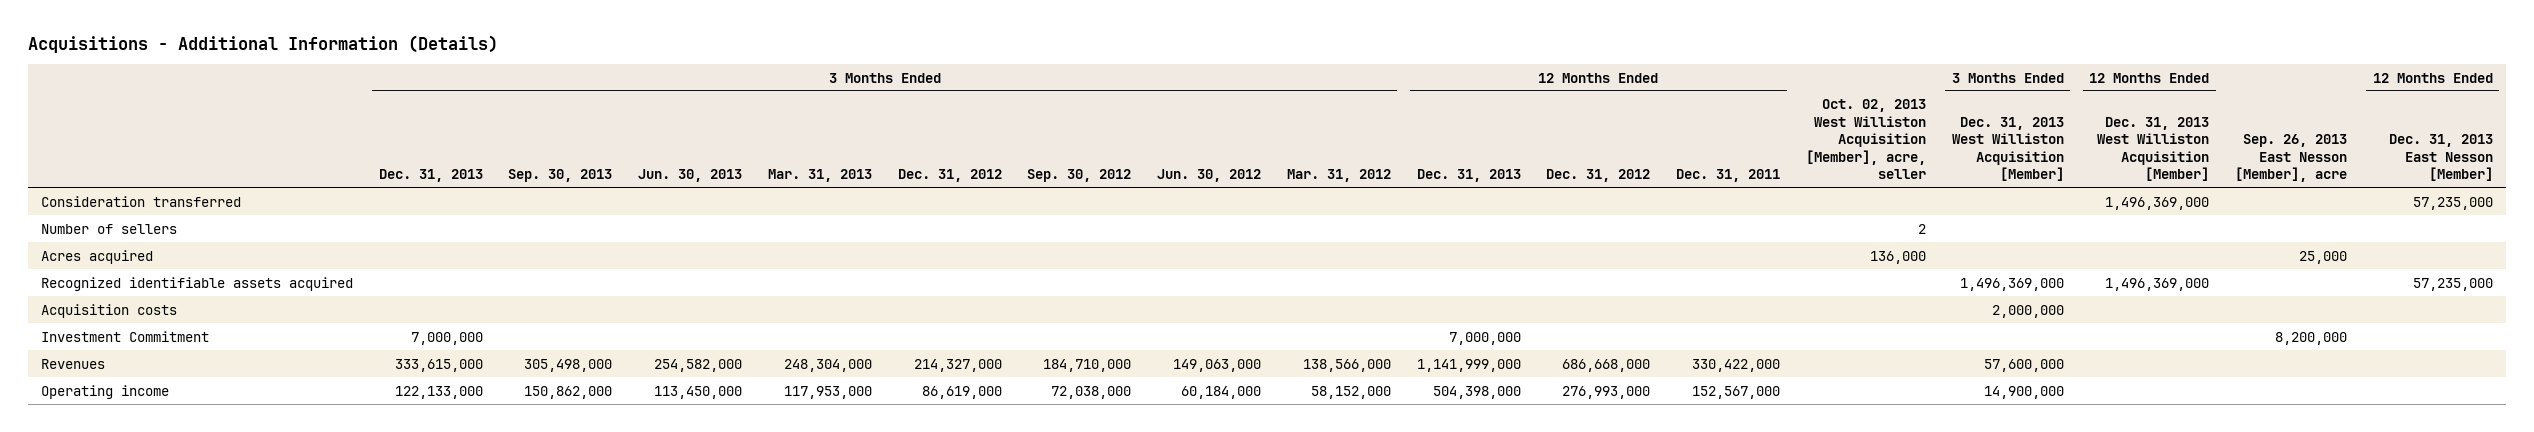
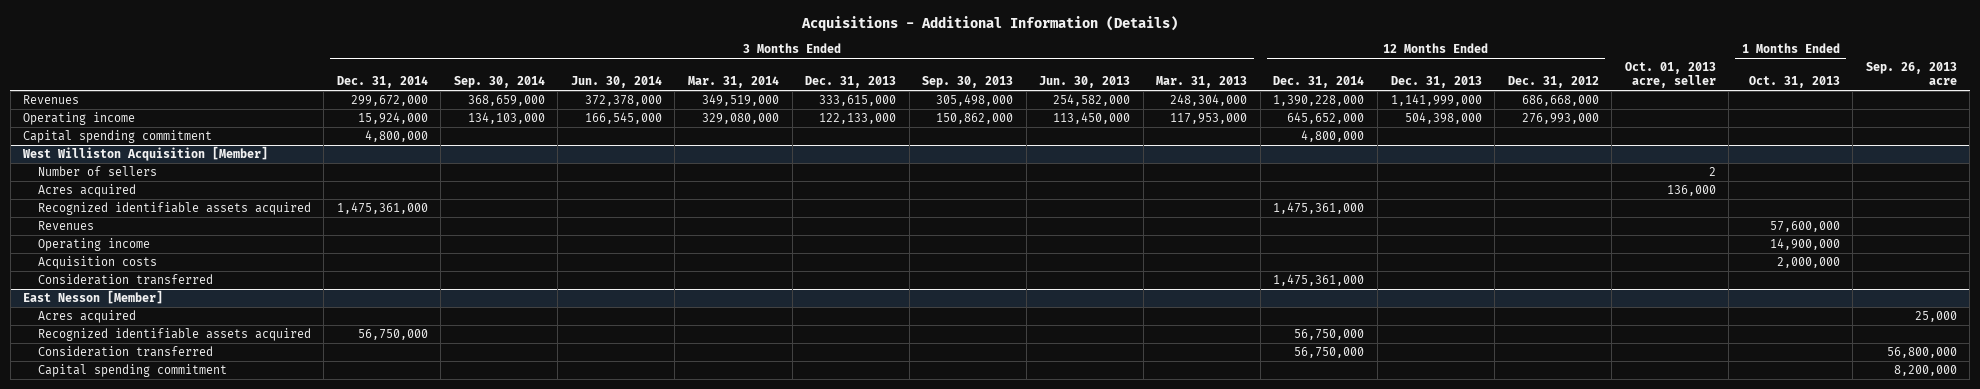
- | 3 Months Ended Dec. 31, 2013 | 3 Months Ended Sep. 30, 2013 | 3 Months Ended Jun. 30, 2013 | 3 Months Ended Mar. 31, 2013 | 3 Months Ended Dec. 31, 2012 | 3 Months Ended Sep. 30, 2012 | 3 Months Ended Jun. 30, 2012 | 3 Months Ended Mar. 31, 2012 | 12 Months Ended Dec. 31, 2013 | 12 Months Ended Dec. 31, 2012 | 12 Months Ended Dec. 31, 2011 | Oct. 02, 2013 West Williston Acquisition [Member], acre, seller | 3 Months Ended Dec. 31, 2013 West Williston Acquisition [Member] | 12 Months Ended Dec. 31, 2013 West Williston Acquisition [Member] | Sep. 26, 2013 East Nesson [Member], acre | 12 Months Ended Dec. 31, 2013 East Nesson [Member]
+ | 3 Months Ended Dec. 31, 2014 | 3 Months Ended Sep. 30, 2014 | 3 Months Ended Jun. 30, 2014 | 3 Months Ended Mar. 31, 2014 | 3 Months Ended Dec. 31, 2013 | 3 Months Ended Sep. 30, 2013 | 3 Months Ended Jun. 30, 2013 | 3 Months Ended Mar. 31, 2013 | 12 Months Ended Dec. 31, 2014 | 12 Months Ended Dec. 31, 2013 | 12 Months Ended Dec. 31, 2012 | Oct. 01, 2013 acre, seller | 1 Months Ended Oct. 31, 2013 | Sep. 26, 2013 acre
- Consideration transferred | | | | | | | | | | | | | | 1,496,369,000 | | 57,235,000
- Number of sellers | | | | | | | | | | | | 2 | | | |
- Acres acquired | | | | | | | | | | | | 136,000 | | | 25,000 |
- Recognized identifiable assets acquired | | | | | | | | | | | | | 1,496,369,000 | 1,496,369,000 | | 57,235,000
- Acquisition costs | | | | | | | | | | | | | 2,000,000 | | |
- Investment Commitment | 7,000,000 | | | | | | | | 7,000,000 | | | | | | 8,200,000 |
+ Capital spending commitment | 4,800,000 | | | | | | | | 4,800,000 | | | | |
+ West Williston Acquisition [Member]
+ Number of sellers | | | | | | | | | | | | 2 | |
+ Acres acquired | | | | | | | | | | | | 136,000 | |
+ Recognized identifiable assets acquired | 1,475,361,000 | | | | | | | | 1,475,361,000 | | | | |
+ Revenues | | | | | | | | | | | | | 57,600,000 |
+ Operating income | | | | | | | | | | | | | 14,900,000 |
+ Acquisition costs | | | | | | | | | | | | | 2,000,000 |
+ Consideration transferred | | | | | | | | | 1,475,361,000 | | | | |
+ East Nesson [Member]
+ Acres acquired | | | | | | | | | | | | | | 25,000
+ Recognized identifiable assets acquired | 56,750,000 | | | | | | | | 56,750,000 | | | | |
+ Consideration transferred | | | | | | | | | 56,750,000 | | | | | 56,800,000
+ Capital spending commitment | | | | | | | | | | | | | | 8,200,000

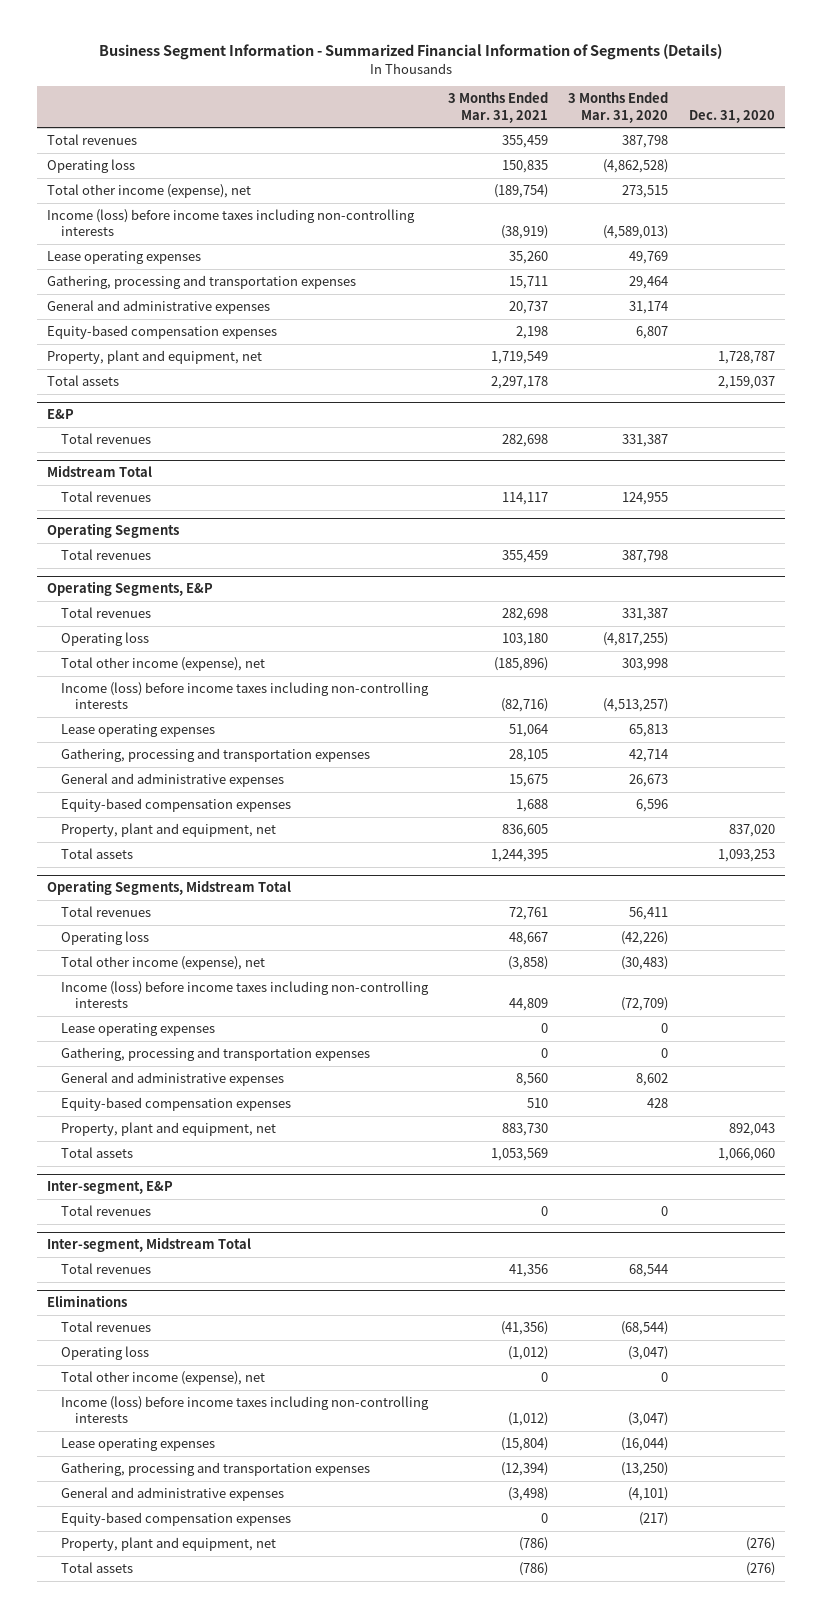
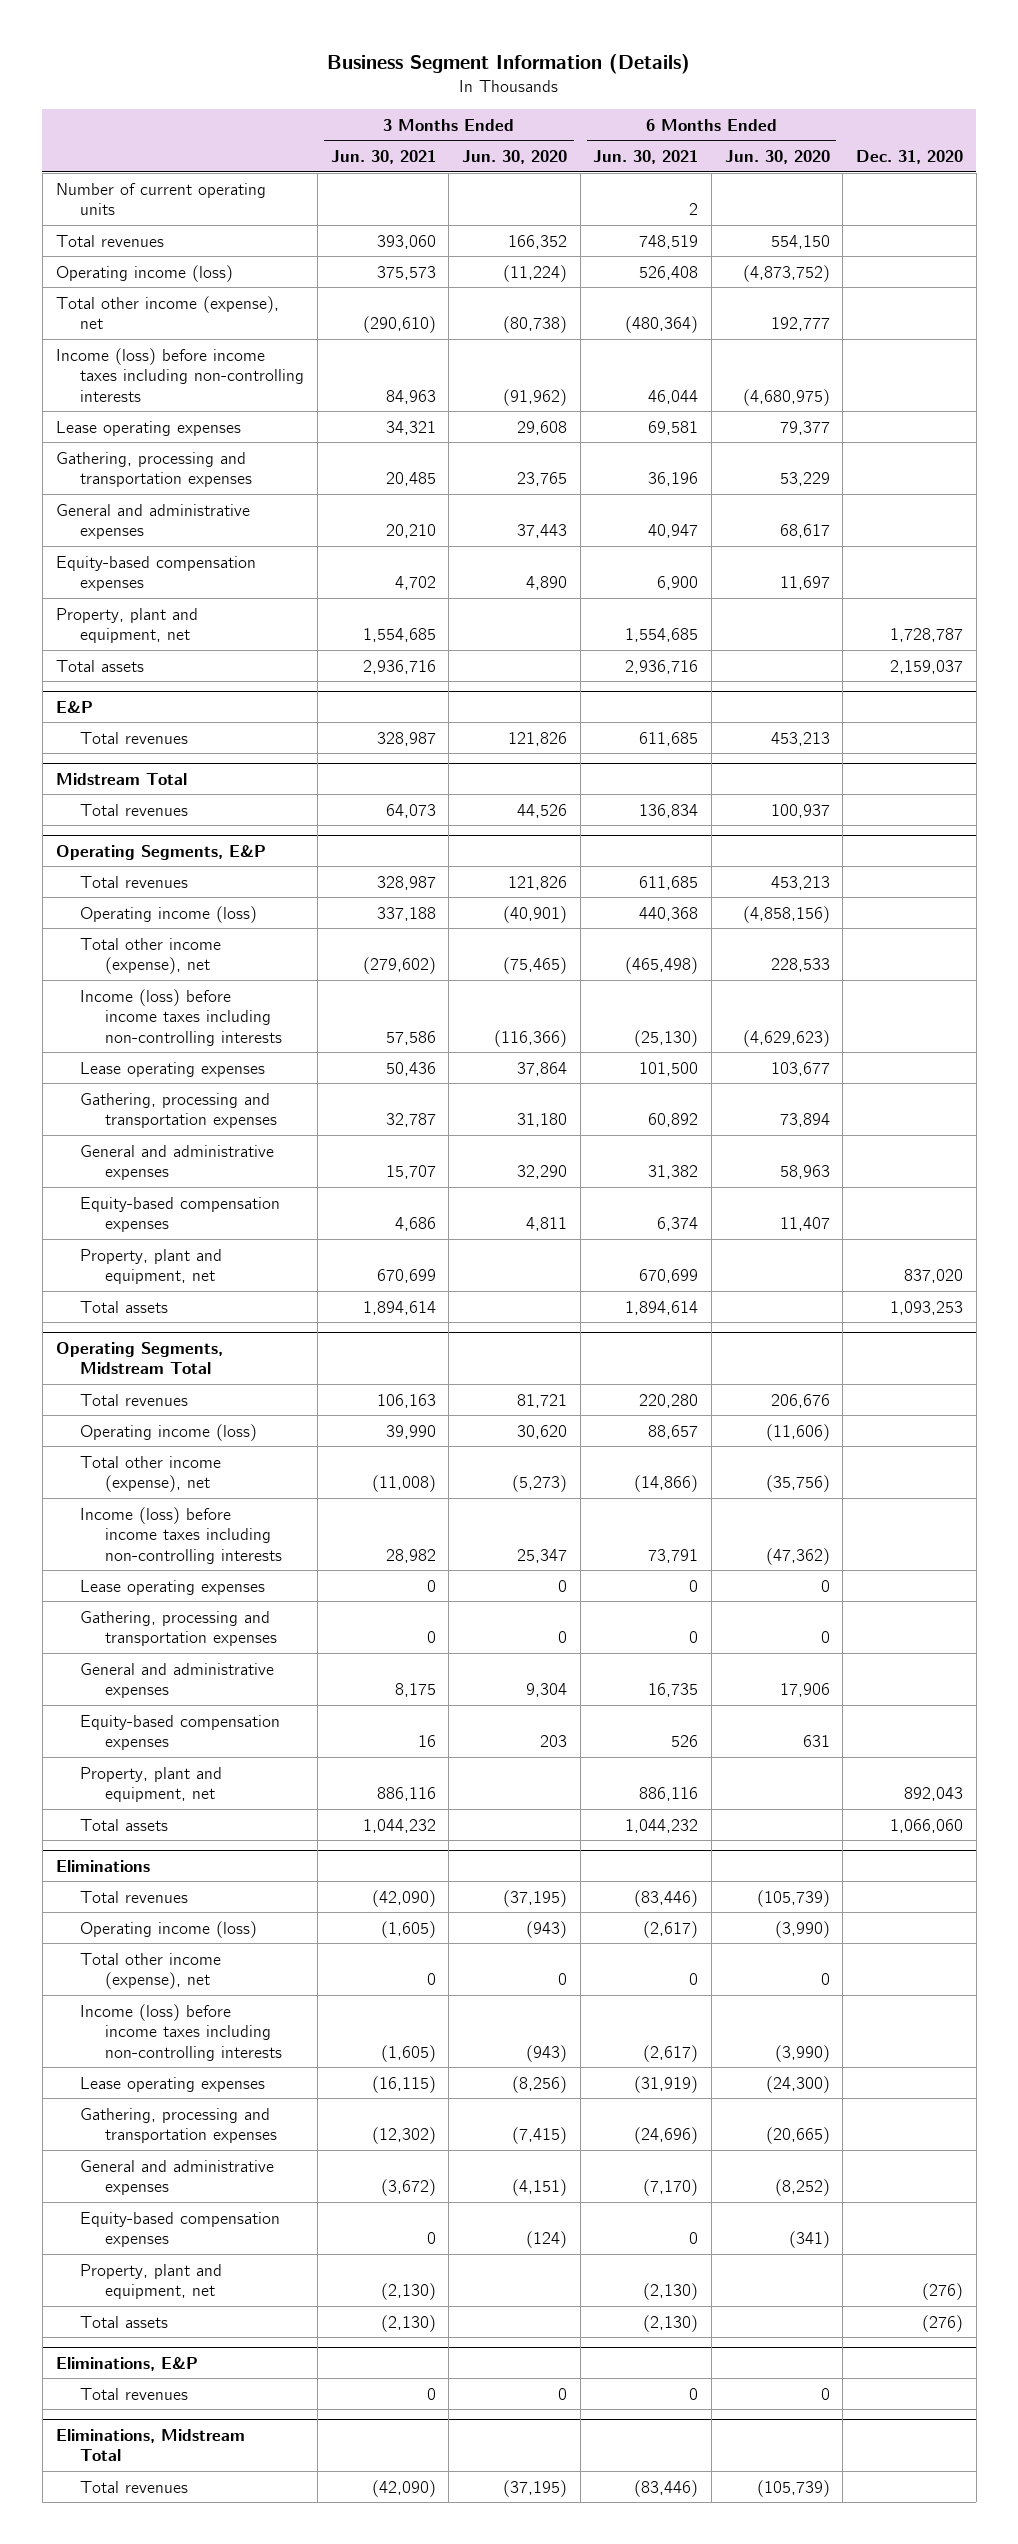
- Business Segment Information - Summarized Financial Information of Segments (Details)
+ Business Segment Information (Details)
- | 3 Months Ended Mar. 31, 2021 | 3 Months Ended Mar. 31, 2020 | Dec. 31, 2020
+ | 3 Months Ended Jun. 30, 2021 | 3 Months Ended Jun. 30, 2020 | 6 Months Ended Jun. 30, 2021 | 6 Months Ended Jun. 30, 2020 | Dec. 31, 2020
+ Number of current operating units | | | 2 | |
- Operating loss | 150,835 | (4,862,528) |
+ Operating income (loss) | 375,573 | (11,224) | 526,408 | (4,873,752) |
- Operating Segments
- Total revenues | 355,459 | 387,798 |
@ Operating Segments, E&P
- Operating loss | 103,180 | (4,817,255) |
+ Operating income (loss) | 337,188 | (40,901) | 440,368 | (4,858,156) |
@ Operating Segments, Midstream Total
- Operating loss | 48,667 | (42,226) |
+ Operating income (loss) | 39,990 | 30,620 | 88,657 | (11,606) |
- Inter-segment, E&P
- Total revenues | 0 | 0 |
- Inter-segment, Midstream Total
- Total revenues | 41,356 | 68,544 |
@ Eliminations
- Operating loss | (1,012) | (3,047) |
+ Operating income (loss) | (1,605) | (943) | (2,617) | (3,990) |
+ Eliminations, E&P
+ Total revenues | 0 | 0 | 0 | 0 |
+ Eliminations, Midstream Total
+ Total revenues | (42,090) | (37,195) | (83,446) | (105,739) |

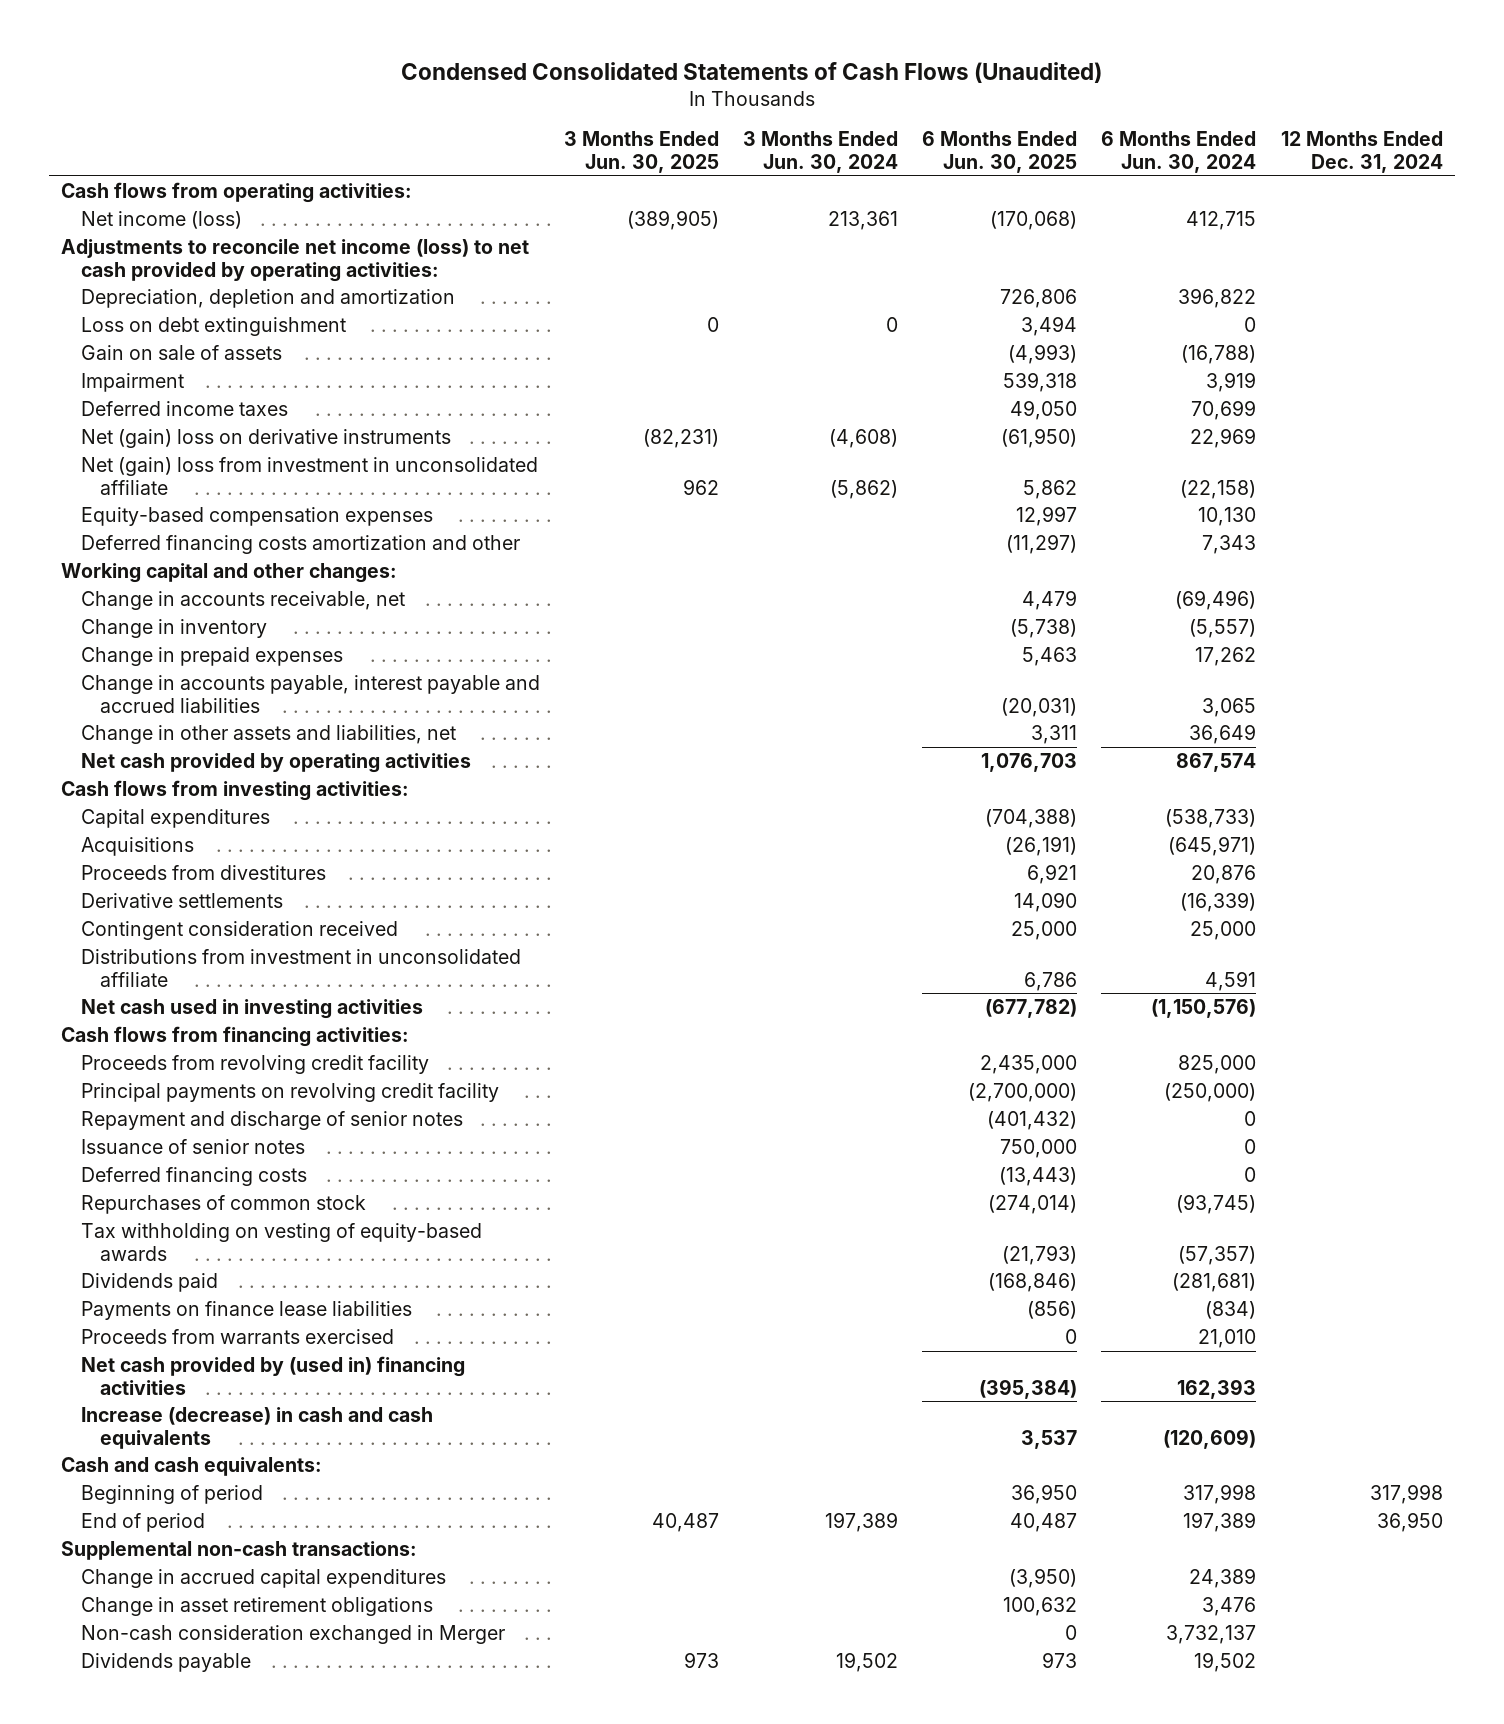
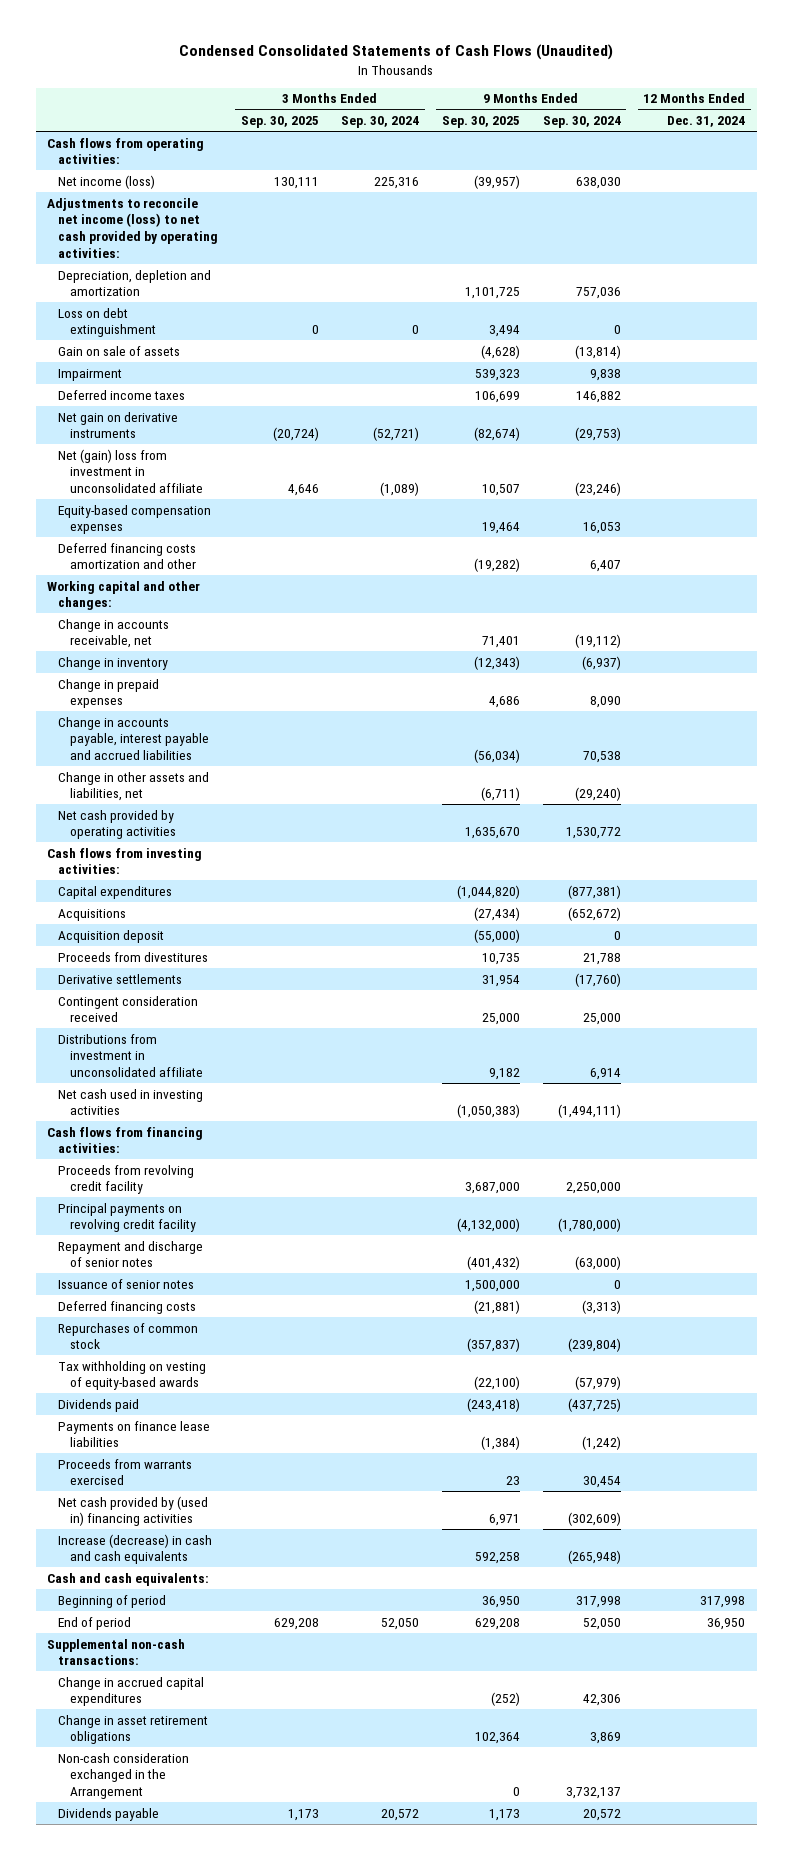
- | 3 Months Ended Jun. 30, 2025 | 3 Months Ended Jun. 30, 2024 | 6 Months Ended Jun. 30, 2025 | 6 Months Ended Jun. 30, 2024 | 12 Months Ended Dec. 31, 2024
+ | 3 Months Ended Sep. 30, 2025 | 3 Months Ended Sep. 30, 2024 | 9 Months Ended Sep. 30, 2025 | 9 Months Ended Sep. 30, 2024 | 12 Months Ended Dec. 31, 2024
- Net (gain) loss on derivative instruments | (82,231) | (4,608) | (61,950) | 22,969 |
+ Net gain on derivative instruments | (20,724) | (52,721) | (82,674) | (29,753) |
+ Acquisition deposit | | | (55,000) | 0 |
- Non-cash consideration exchanged in Merger | | | 0 | 3,732,137 |
+ Non-cash consideration exchanged in the Arrangement | | | 0 | 3,732,137 |

